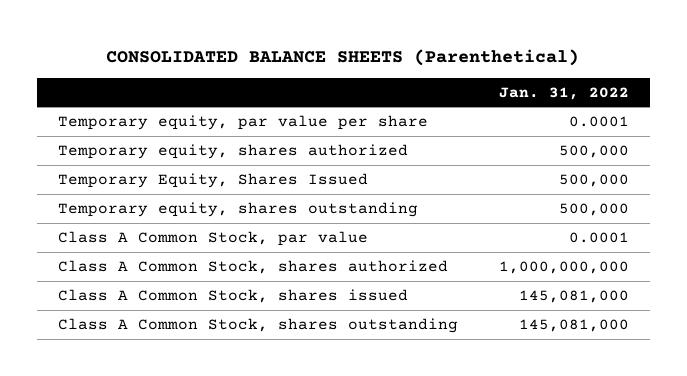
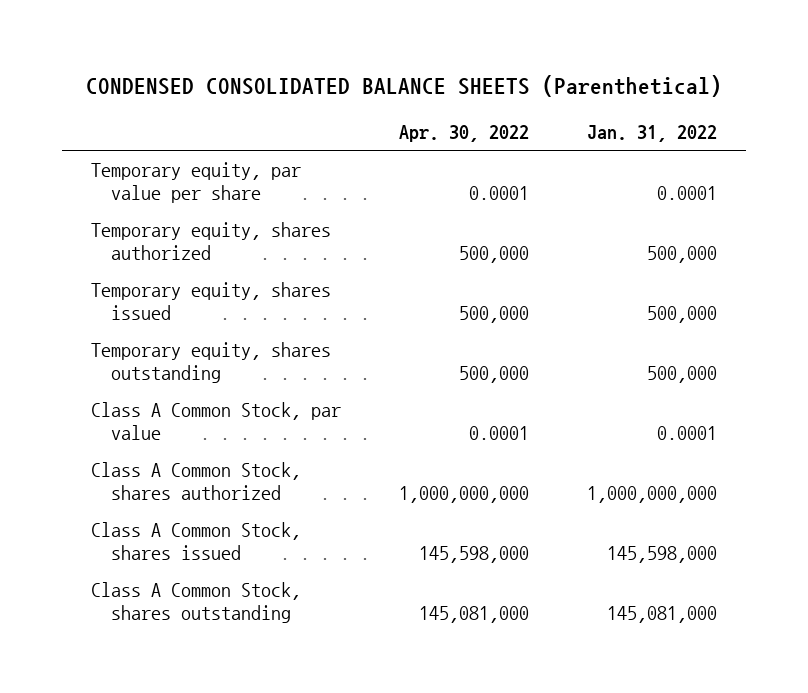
- CONSOLIDATED BALANCE SHEETS (Parenthetical)
+ CONDENSED CONSOLIDATED BALANCE SHEETS (Parenthetical)
- | Jan. 31, 2022
+ | Apr. 30, 2022 | Jan. 31, 2022
- Temporary Equity, Shares Issued | 500,000
+ Temporary equity, shares issued | 500,000 | 500,000
- Class A Common Stock, shares issued | 145,081,000
+ Class A Common Stock, shares issued | 145,598,000 | 145,598,000

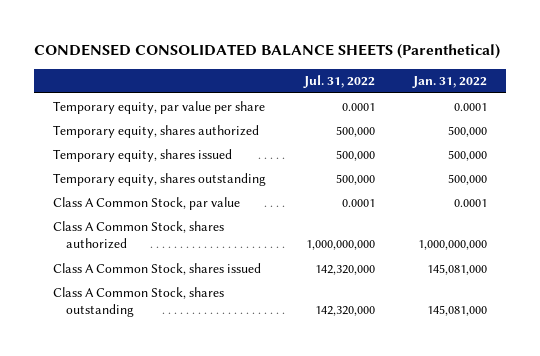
- | Apr. 30, 2022 | Jan. 31, 2022
+ | Jul. 31, 2022 | Jan. 31, 2022
- Class A Common Stock, shares issued | 145,598,000 | 145,598,000
+ Class A Common Stock, shares issued | 142,320,000 | 145,081,000

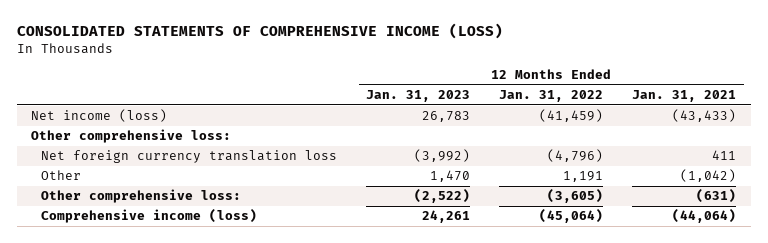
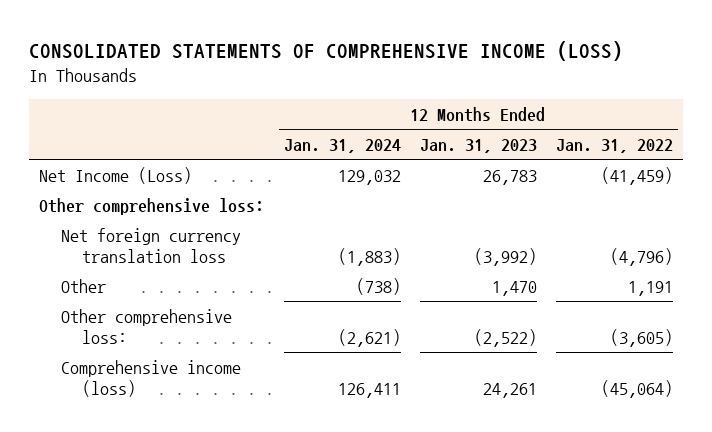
- | 12 Months Ended Jan. 31, 2023 | 12 Months Ended Jan. 31, 2022 | 12 Months Ended Jan. 31, 2021
+ | 12 Months Ended Jan. 31, 2024 | 12 Months Ended Jan. 31, 2023 | 12 Months Ended Jan. 31, 2022
- Net income (loss) | 26,783 | (41,459) | (43,433)
+ Net Income (Loss) | 129,032 | 26,783 | (41,459)

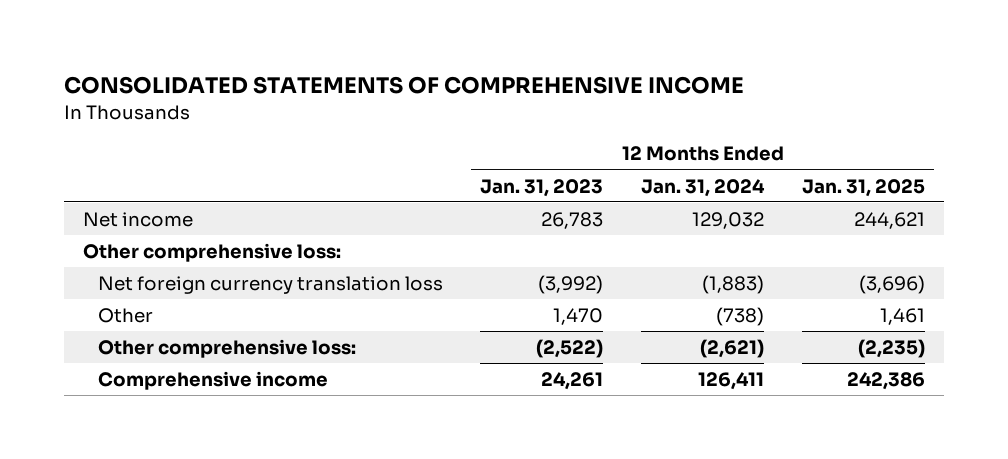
- CONSOLIDATED STATEMENTS OF COMPREHENSIVE INCOME (LOSS)
+ CONSOLIDATED STATEMENTS OF COMPREHENSIVE INCOME
- | 12 Months Ended Jan. 31, 2024 | 12 Months Ended Jan. 31, 2023 | 12 Months Ended Jan. 31, 2022
+ | 12 Months Ended Jan. 31, 2023 | 12 Months Ended Jan. 31, 2024 | 12 Months Ended Jan. 31, 2025
- Net Income (Loss) | 129,032 | 26,783 | (41,459)
+ Net income | 26,783 | 129,032 | 244,621
- Comprehensive income (loss) | 126,411 | 24,261 | (45,064)
+ Comprehensive income | 24,261 | 126,411 | 242,386

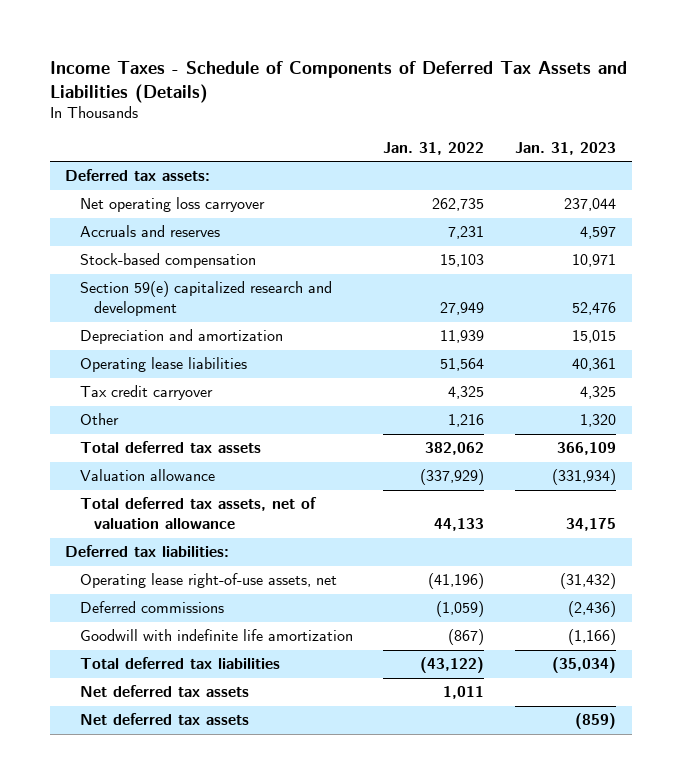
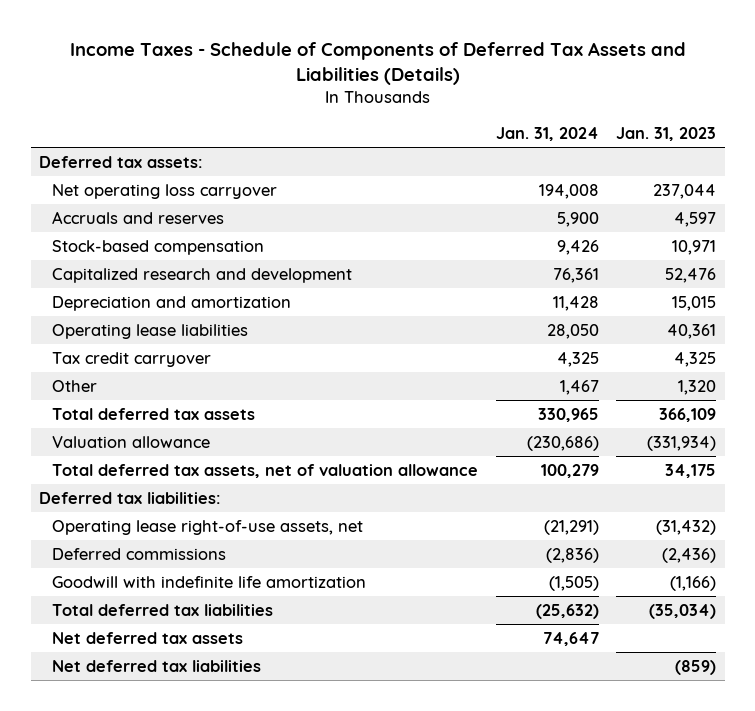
- | Jan. 31, 2022 | Jan. 31, 2023
+ | Jan. 31, 2024 | Jan. 31, 2023
- Section 59(e) capitalized research and development | 27,949 | 52,476
+ Capitalized research and development | 76,361 | 52,476
- Net deferred tax assets | | (859)
+ Net deferred tax liabilities | | (859)

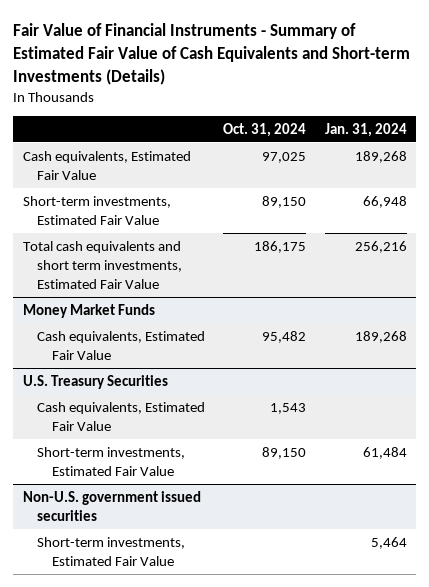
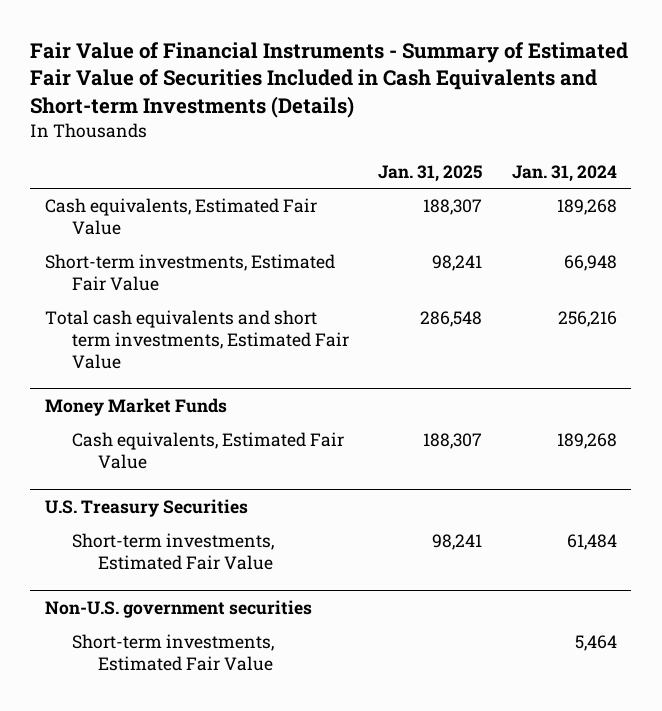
- Fair Value of Financial Instruments - Summary of Estimated Fair Value of Cash Equivalents and Short-term Investments (Details)
+ Fair Value of Financial Instruments - Summary of Estimated Fair Value of Securities Included in Cash Equivalents and Short-term Investments (Details)
- | Oct. 31, 2024 | Jan. 31, 2024
+ | Jan. 31, 2025 | Jan. 31, 2024
@ U.S. Treasury Securities
- Cash equivalents, Estimated Fair Value | 1,543 |
- Non-U.S. government issued securities
+ Non-U.S. government securities

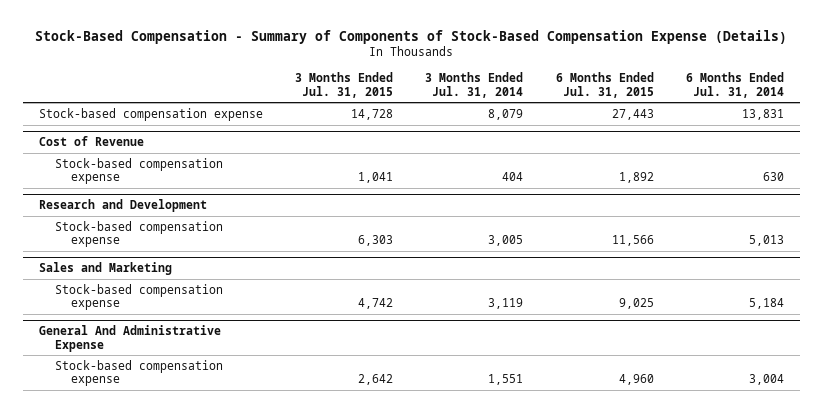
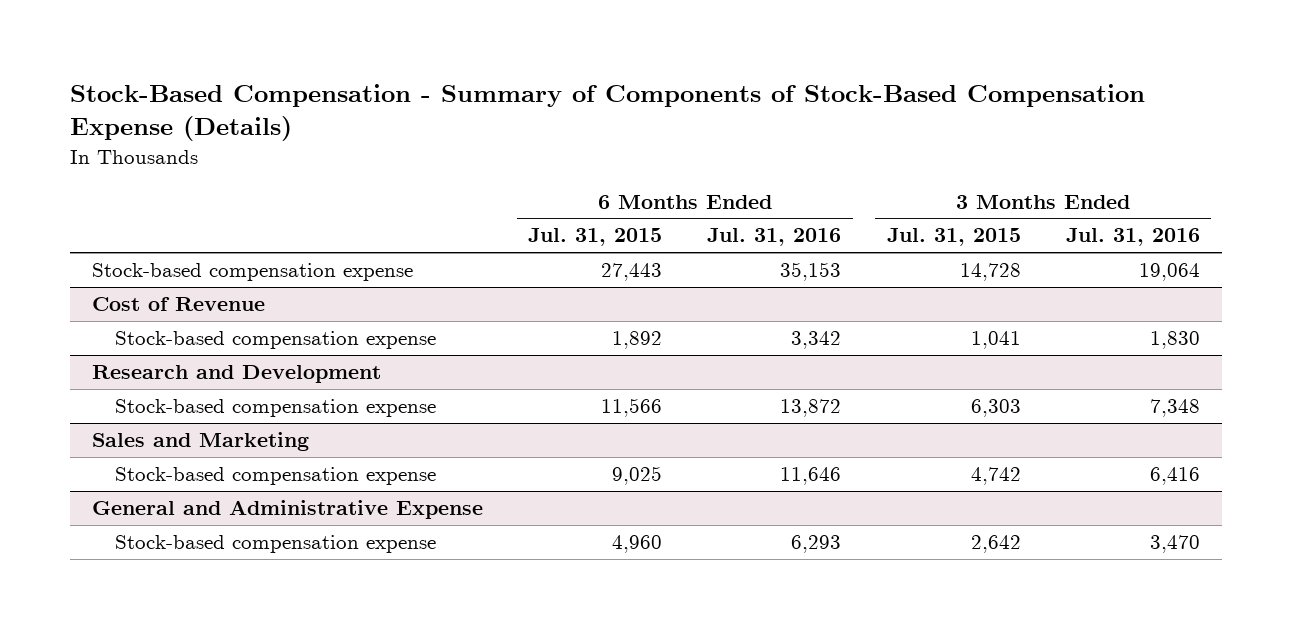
- | 3 Months Ended Jul. 31, 2015 | 3 Months Ended Jul. 31, 2014 | 6 Months Ended Jul. 31, 2015 | 6 Months Ended Jul. 31, 2014
+ | 6 Months Ended Jul. 31, 2015 | 6 Months Ended Jul. 31, 2016 | 3 Months Ended Jul. 31, 2015 | 3 Months Ended Jul. 31, 2016
- General And Administrative Expense
+ General and Administrative Expense

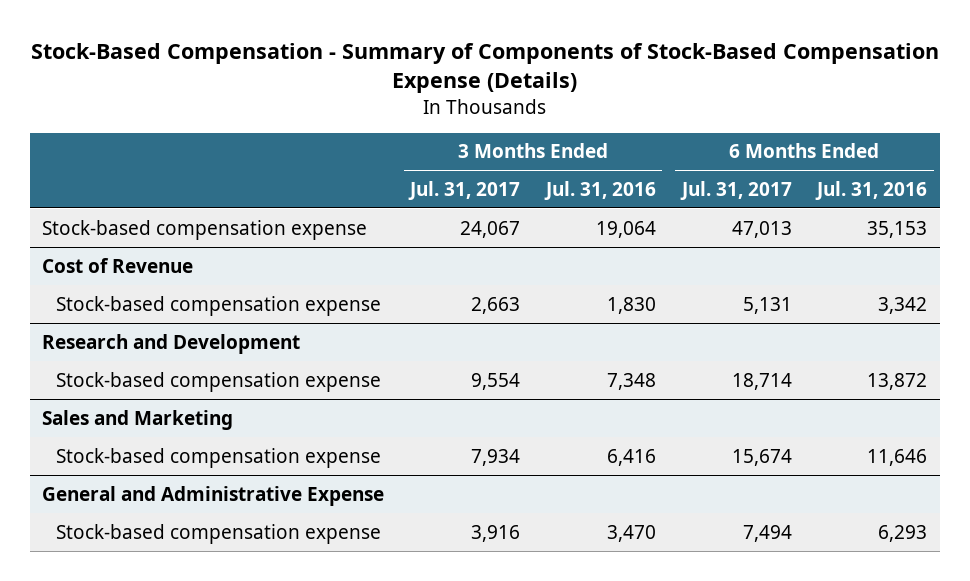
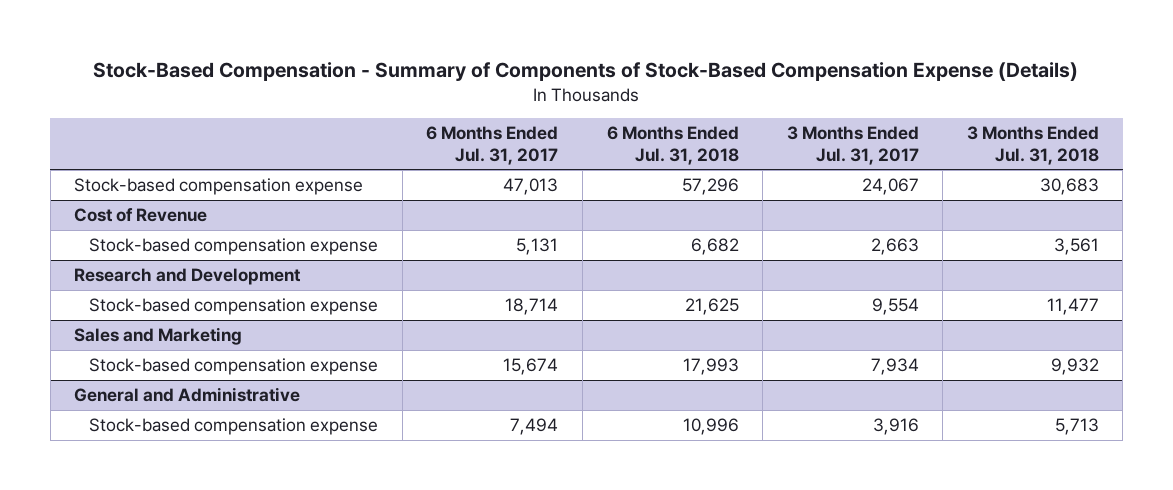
- | 3 Months Ended Jul. 31, 2017 | 3 Months Ended Jul. 31, 2016 | 6 Months Ended Jul. 31, 2017 | 6 Months Ended Jul. 31, 2016
+ | 6 Months Ended Jul. 31, 2017 | 6 Months Ended Jul. 31, 2018 | 3 Months Ended Jul. 31, 2017 | 3 Months Ended Jul. 31, 2018
- General and Administrative Expense
+ General and Administrative

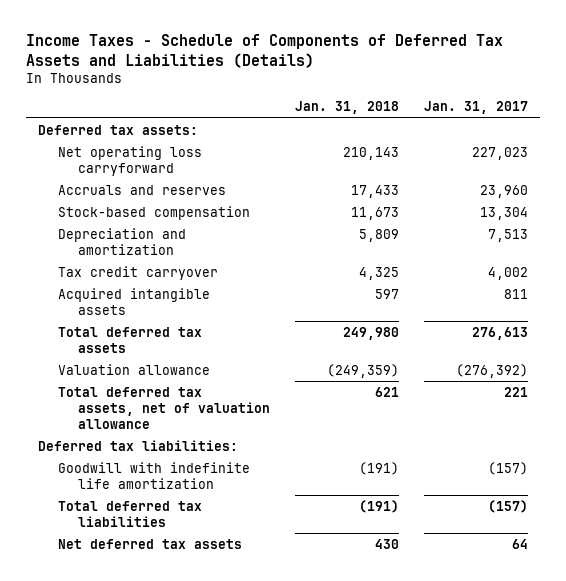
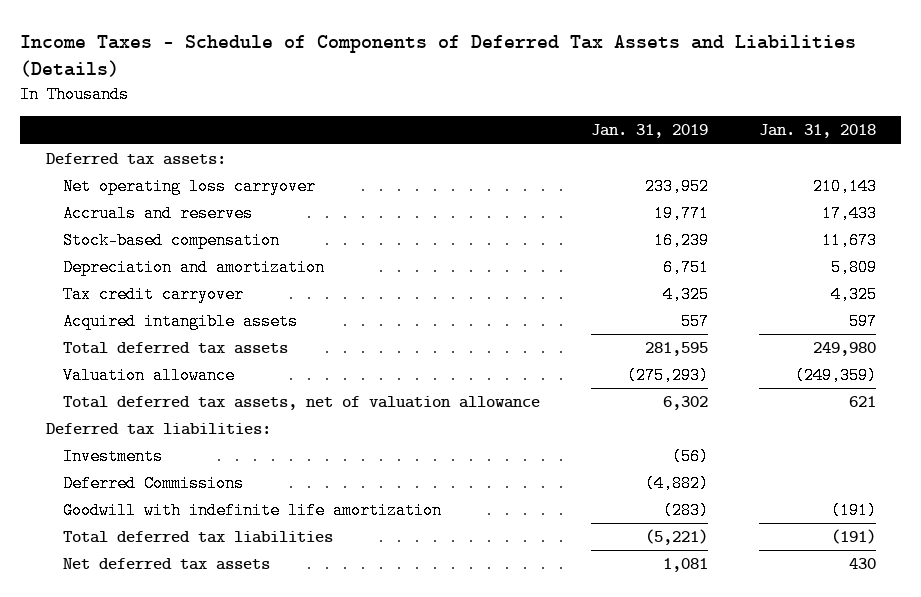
- | Jan. 31, 2018 | Jan. 31, 2017
+ | Jan. 31, 2019 | Jan. 31, 2018
- Net operating loss carryforward | 210,143 | 227,023
+ Net operating loss carryover | 233,952 | 210,143
+ Investments | (56) |
+ Deferred Commissions | (4,882) |

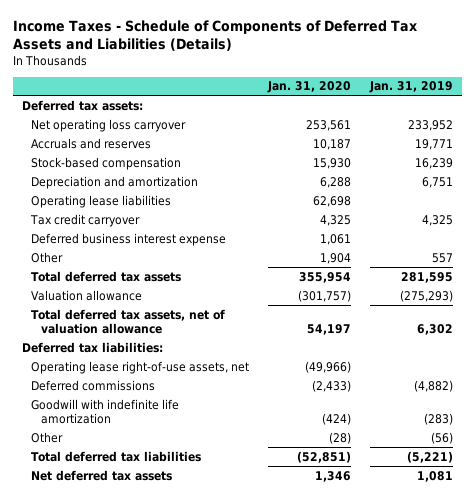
- | Jan. 31, 2019 | Jan. 31, 2018
+ | Jan. 31, 2020 | Jan. 31, 2019
+ Operating lease liabilities | 62,698 |
- Acquired intangible assets | 557 | 597
+ Deferred business interest expense | 1,061 |
+ Other | 1,904 | 557
- Investments | (56) |
- Deferred Commissions | (4,882) |
+ Operating lease right-of-use assets, net | (49,966) |
+ Deferred commissions | (2,433) | (4,882)
+ Other | (28) | (56)

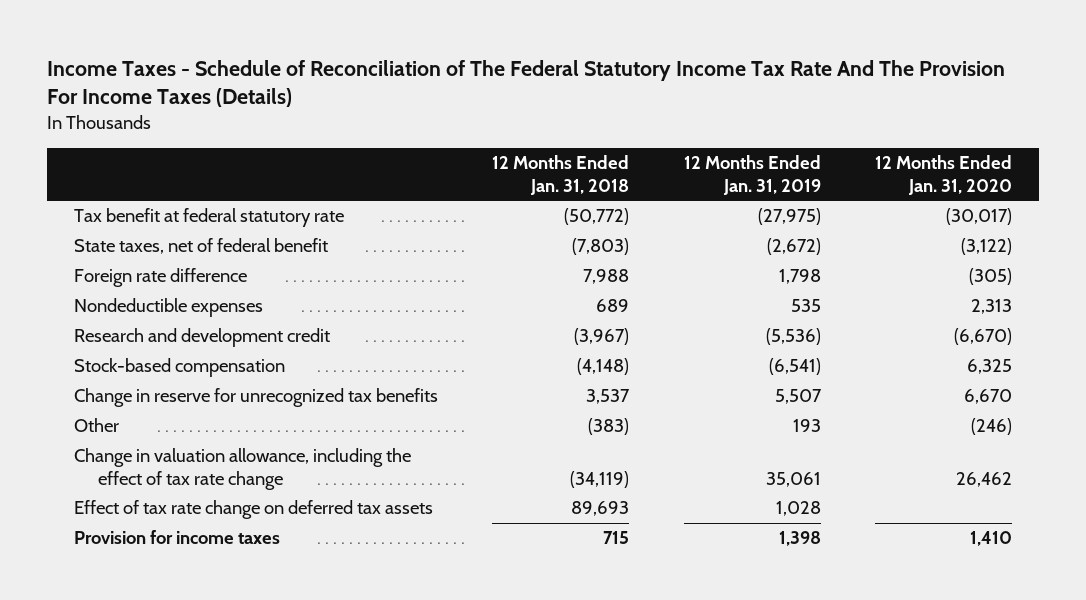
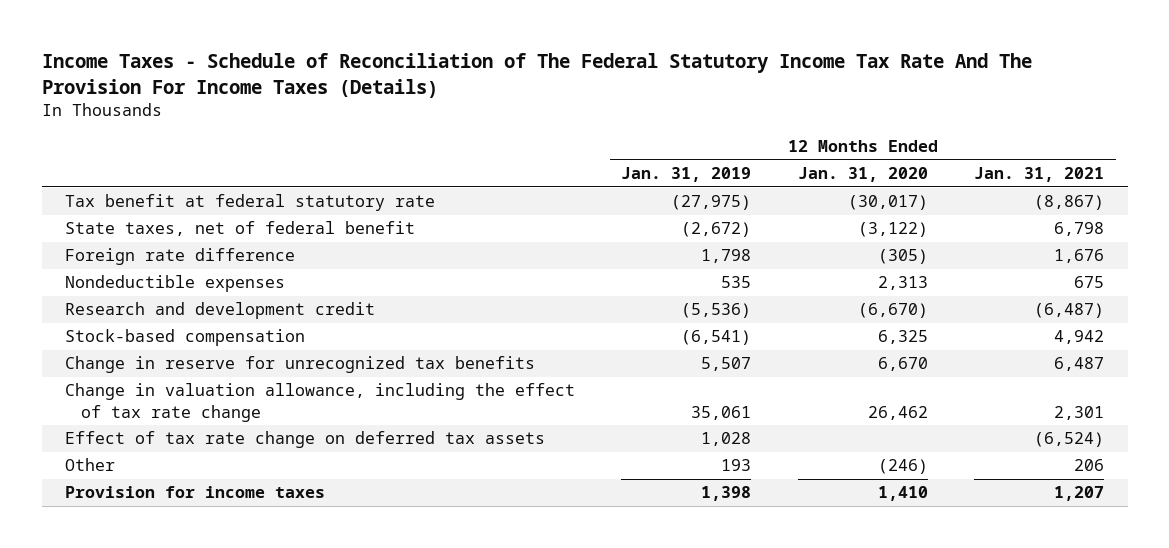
- | 12 Months Ended Jan. 31, 2018 | 12 Months Ended Jan. 31, 2019 | 12 Months Ended Jan. 31, 2020
+ | 12 Months Ended Jan. 31, 2019 | 12 Months Ended Jan. 31, 2020 | 12 Months Ended Jan. 31, 2021
moved down: Other | 193 | (246) | 206

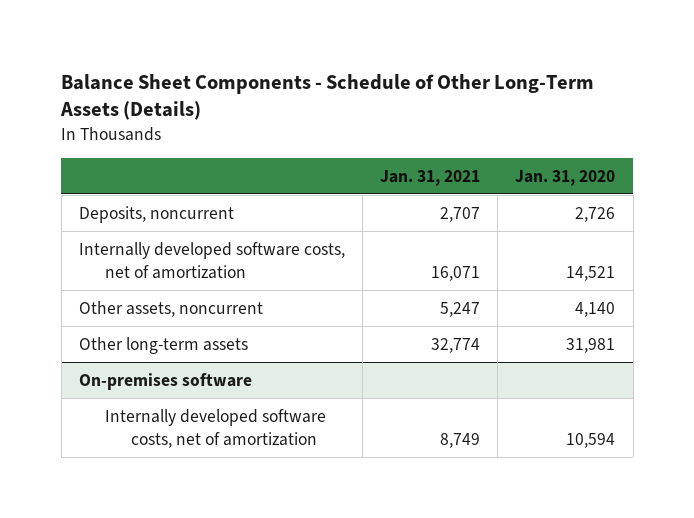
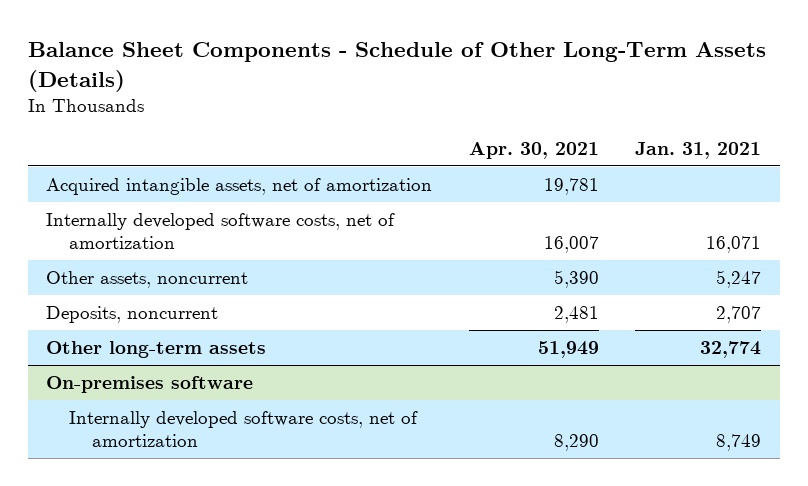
- | Jan. 31, 2021 | Jan. 31, 2020
+ | Apr. 30, 2021 | Jan. 31, 2021
+ Acquired intangible assets, net of amortization | 19,781 |
moved down: Deposits, noncurrent | 2,481 | 2,707

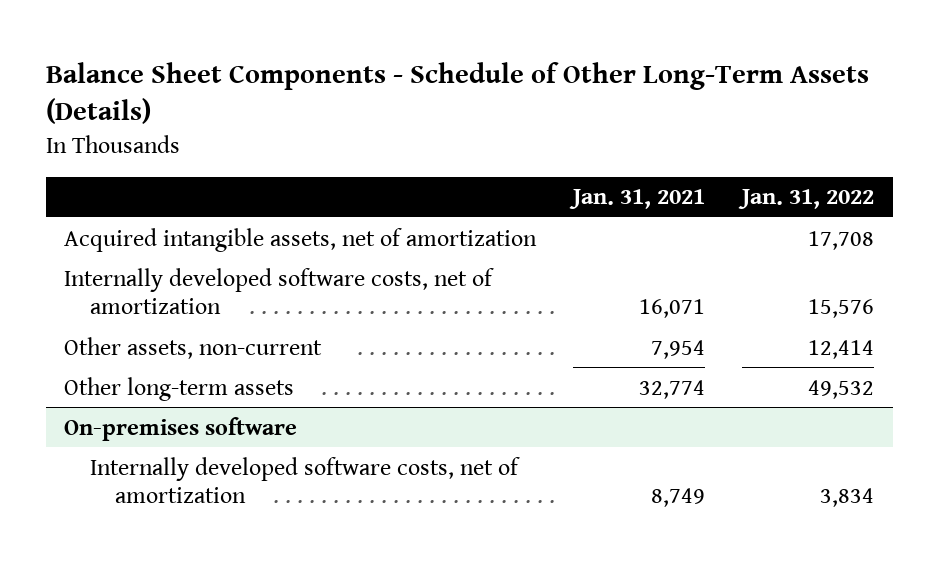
- | Apr. 30, 2021 | Jan. 31, 2021
+ | Jan. 31, 2021 | Jan. 31, 2022
- Other assets, noncurrent | 5,390 | 5,247
- Deposits, noncurrent | 2,481 | 2,707
+ Other assets, non-current | 7,954 | 12,414

